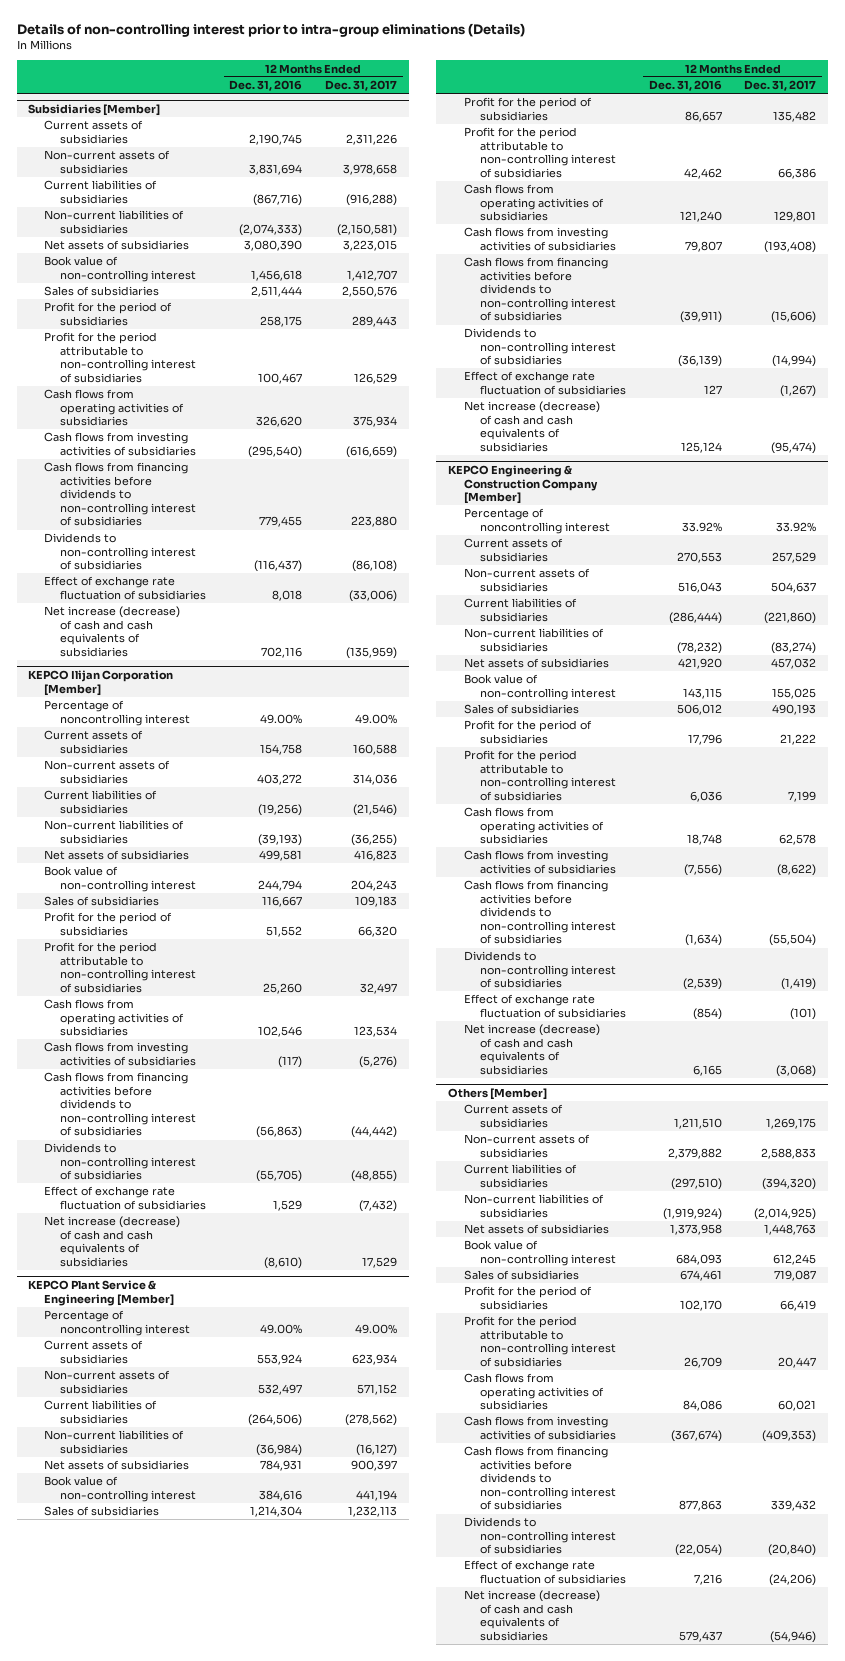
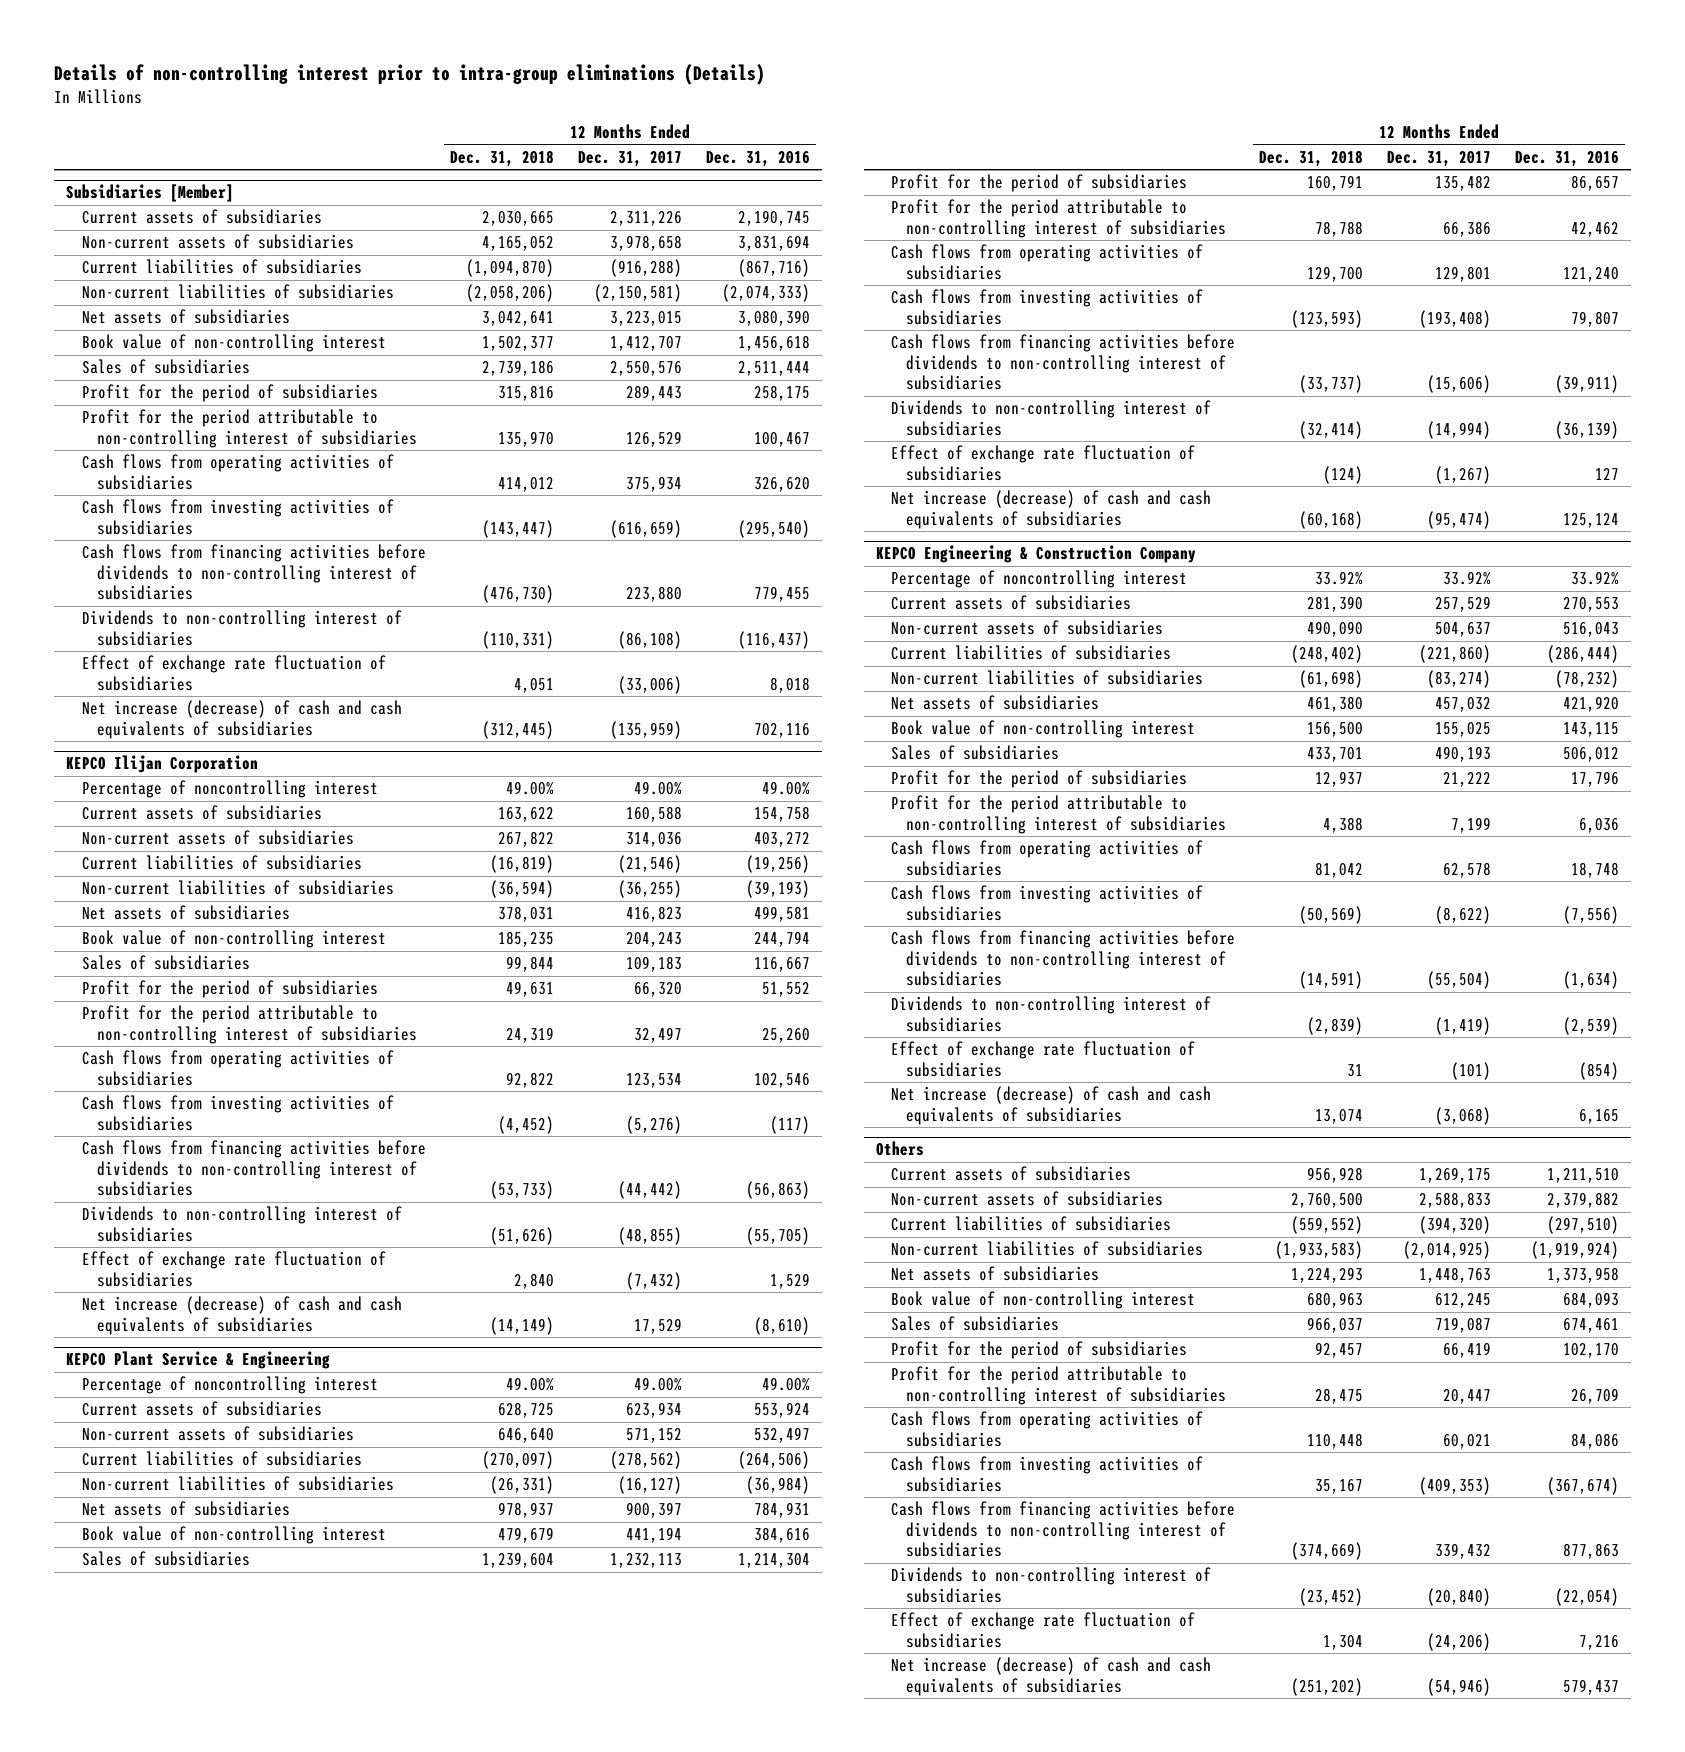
- | 12 Months Ended Dec. 31, 2016 | 12 Months Ended Dec. 31, 2017
+ | 12 Months Ended Dec. 31, 2018 | 12 Months Ended Dec. 31, 2017 | 12 Months Ended Dec. 31, 2016
- KEPCO Ilijan Corporation [Member]
+ KEPCO Ilijan Corporation
- KEPCO Plant Service & Engineering [Member]
+ KEPCO Plant Service & Engineering
- KEPCO Engineering & Construction Company [Member]
+ KEPCO Engineering & Construction Company
- Others [Member]
+ Others

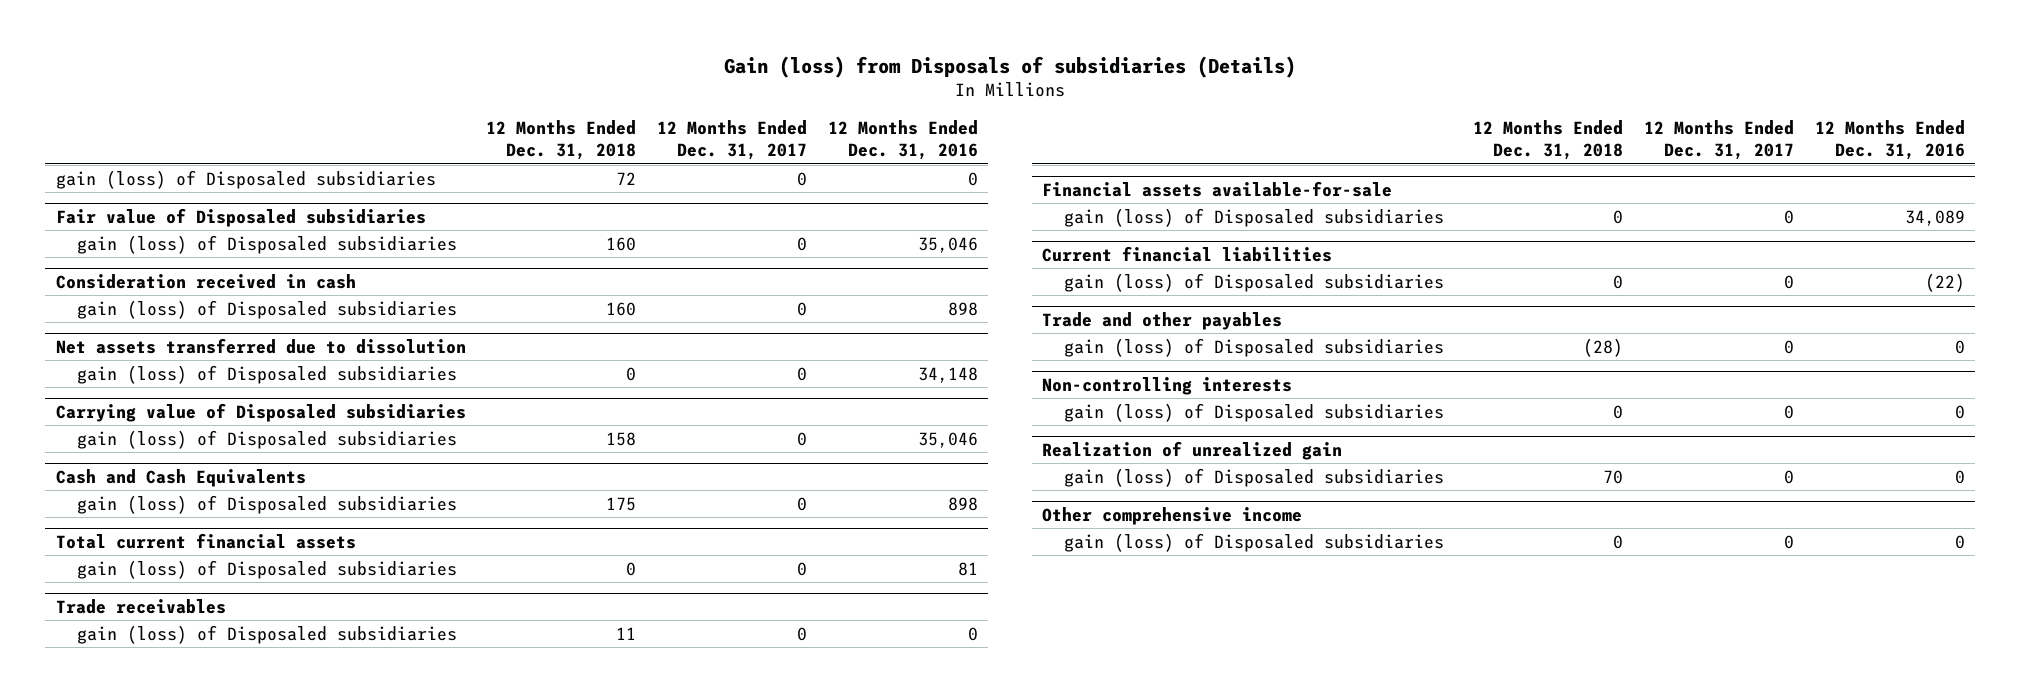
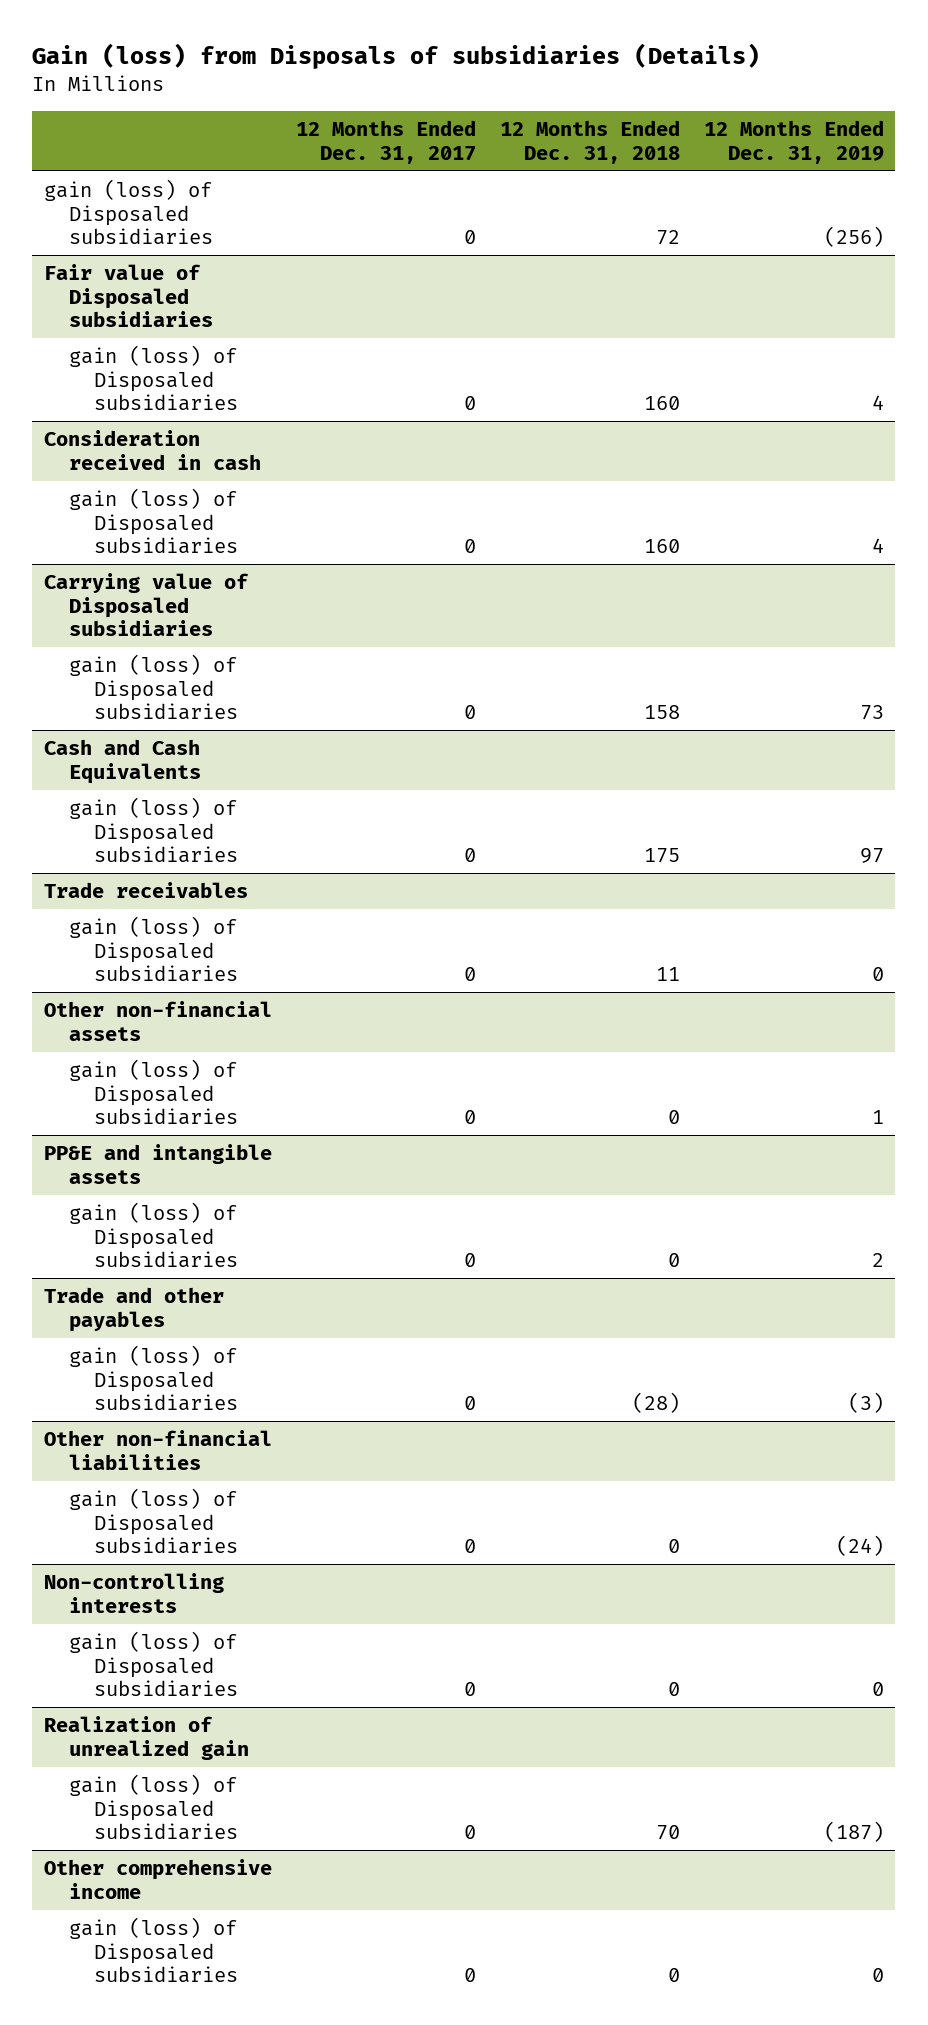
- | 12 Months Ended Dec. 31, 2018 | 12 Months Ended Dec. 31, 2017 | 12 Months Ended Dec. 31, 2016
+ | 12 Months Ended Dec. 31, 2017 | 12 Months Ended Dec. 31, 2018 | 12 Months Ended Dec. 31, 2019
- Net assets transferred due to dissolution
- gain (loss) of Disposaled subsidiaries | 0 | 0 | 34,148
- Total current financial assets
- gain (loss) of Disposaled subsidiaries | 0 | 0 | 81
- Financial assets available-for-sale
+ Other non-financial assets
- Current financial liabilities
+ PP&E and intangible assets
+ Other non-financial liabilities
+ gain (loss) of Disposaled subsidiaries | 0 | 0 | (24)

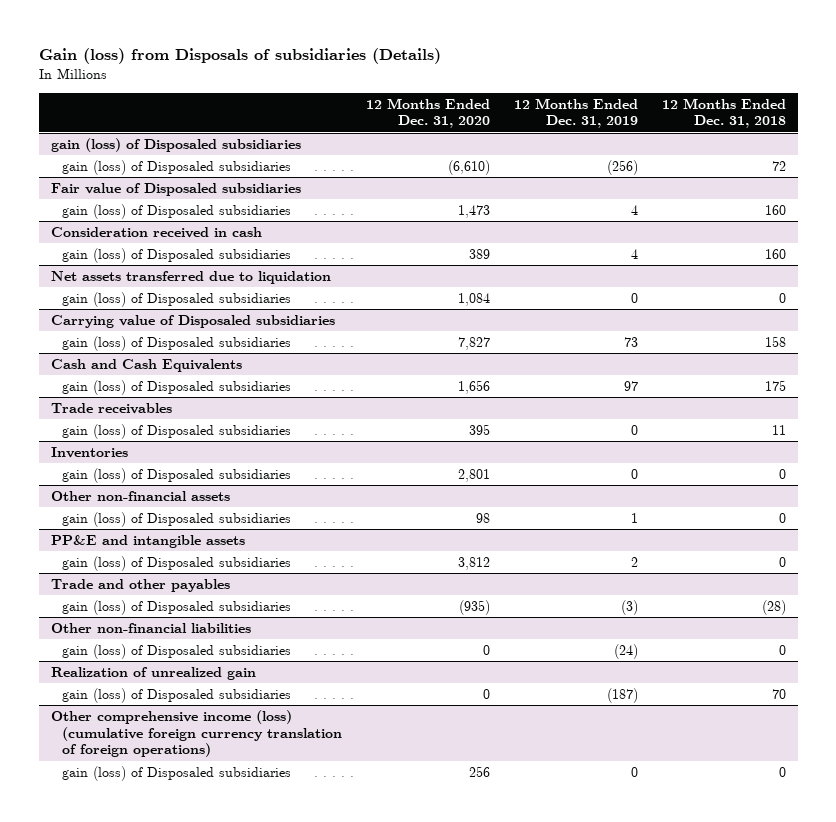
- | 12 Months Ended Dec. 31, 2017 | 12 Months Ended Dec. 31, 2018 | 12 Months Ended Dec. 31, 2019
+ | 12 Months Ended Dec. 31, 2020 | 12 Months Ended Dec. 31, 2019 | 12 Months Ended Dec. 31, 2018
+ gain (loss) of Disposaled subsidiaries
+ Net assets transferred due to liquidation
+ gain (loss) of Disposaled subsidiaries | 1,084 | 0 | 0
+ Inventories
+ gain (loss) of Disposaled subsidiaries | 2,801 | 0 | 0
- Non-controlling interests
- gain (loss) of Disposaled subsidiaries | 0 | 0 | 0
- Other comprehensive income
+ Other comprehensive income (loss) (cumulative foreign currency translation of foreign operations)

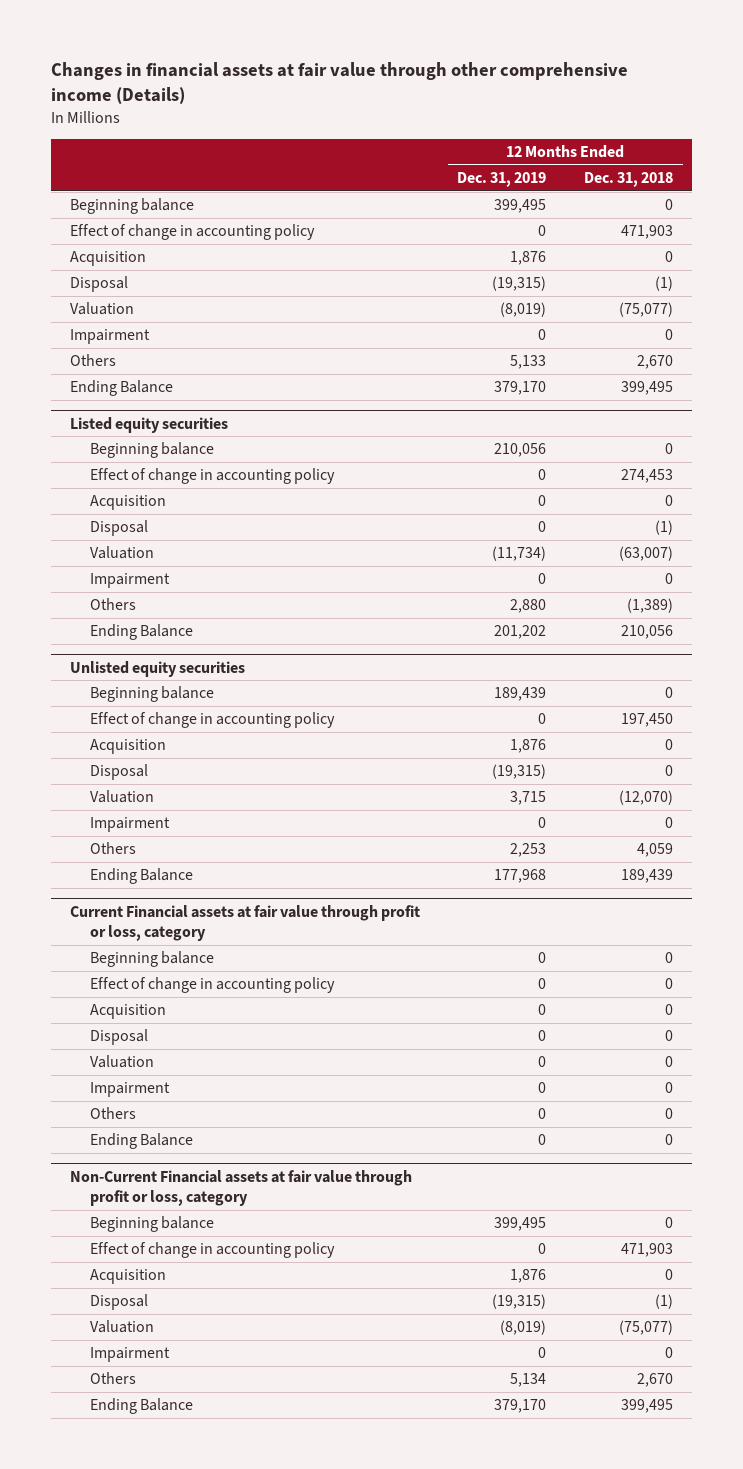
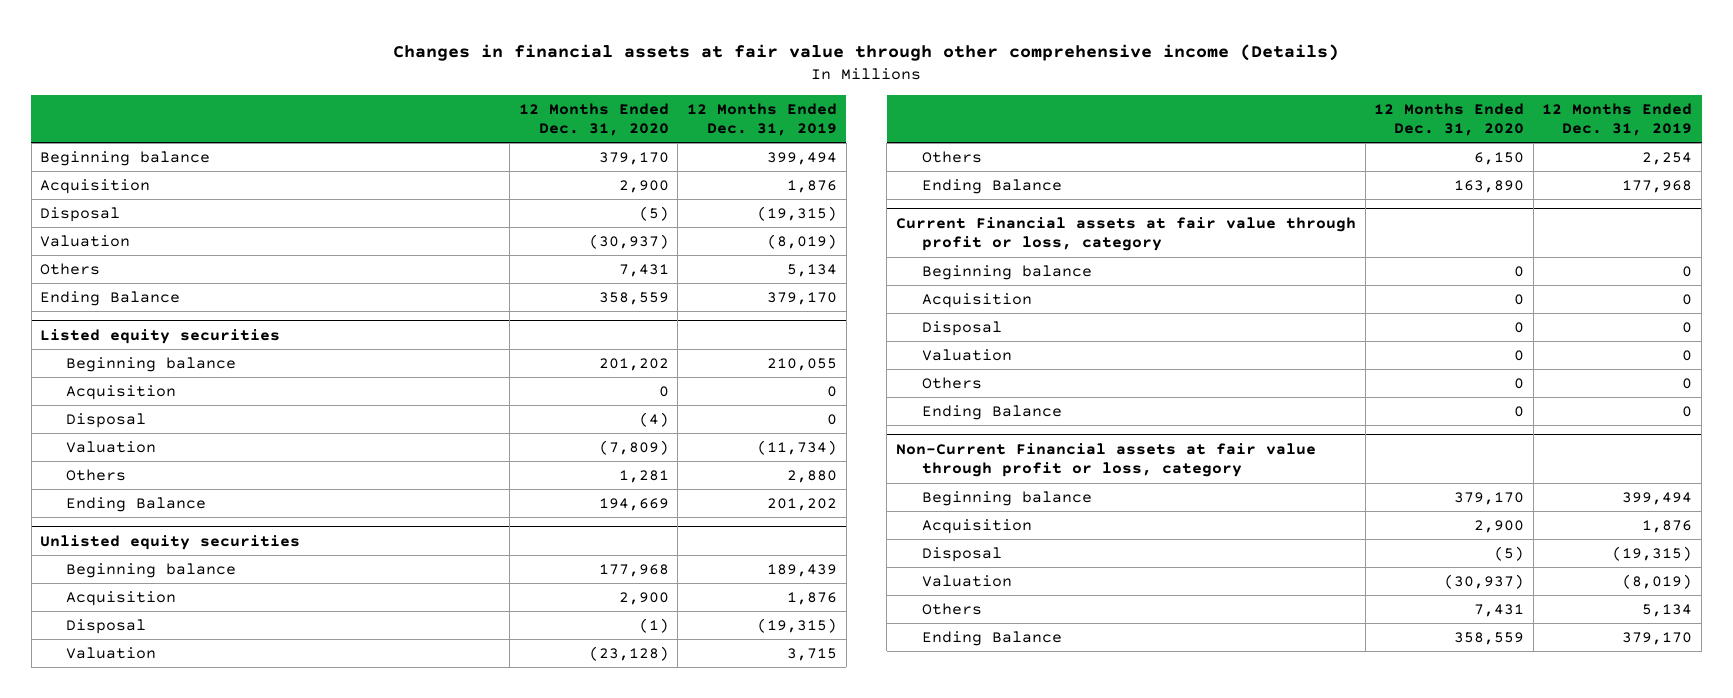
- | 12 Months Ended Dec. 31, 2019 | 12 Months Ended Dec. 31, 2018
+ | 12 Months Ended Dec. 31, 2020 | 12 Months Ended Dec. 31, 2019
- Beginning balance | 399,495 | 0
- Effect of change in accounting policy | 0 | 471,903
+ Beginning balance | 379,170 | 399,494
- Impairment | 0 | 0
- Others | 5,133 | 2,670
+ Others | 7,431 | 5,134
@ Listed equity securities
- Beginning balance | 210,056 | 0
- Effect of change in accounting policy | 0 | 274,453
+ Beginning balance | 201,202 | 210,055
- Impairment | 0 | 0
@ Unlisted equity securities
- Effect of change in accounting policy | 0 | 197,450
- Impairment | 0 | 0
- Others | 2,253 | 4,059
+ Others | 6,150 | 2,254
@ Current Financial assets at fair value through profit or loss, category
- Effect of change in accounting policy | 0 | 0
- Impairment | 0 | 0
@ Non-Current Financial assets at fair value through profit or loss, category
- Beginning balance | 399,495 | 0
- Effect of change in accounting policy | 0 | 471,903
+ Beginning balance | 379,170 | 399,494
- Impairment | 0 | 0

